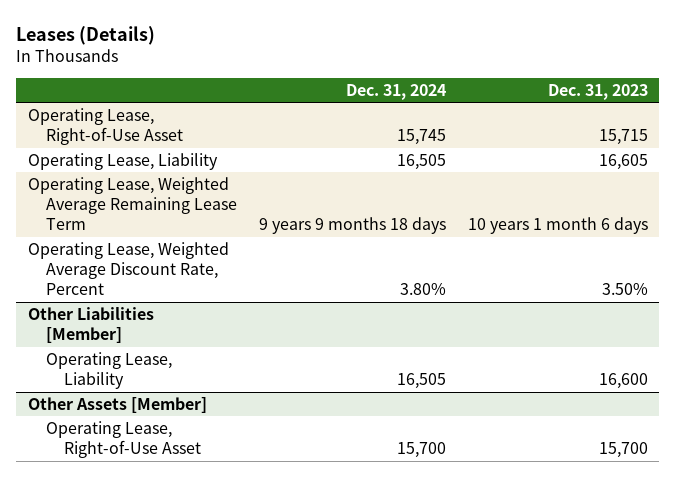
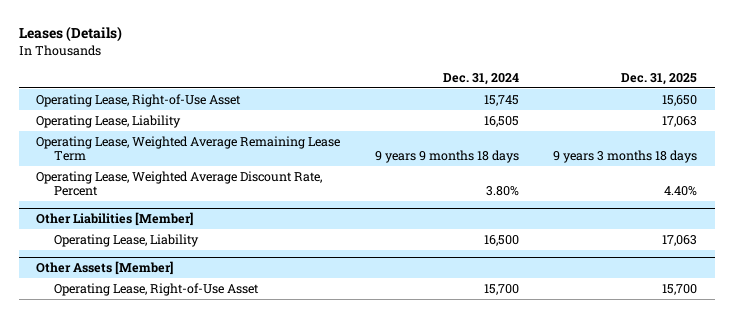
- | Dec. 31, 2024 | Dec. 31, 2023
+ | Dec. 31, 2024 | Dec. 31, 2025
@ Other Liabilities [Member]
- Operating Lease, Liability | 16,505 | 16,600
+ Operating Lease, Liability | 16,500 | 17,063

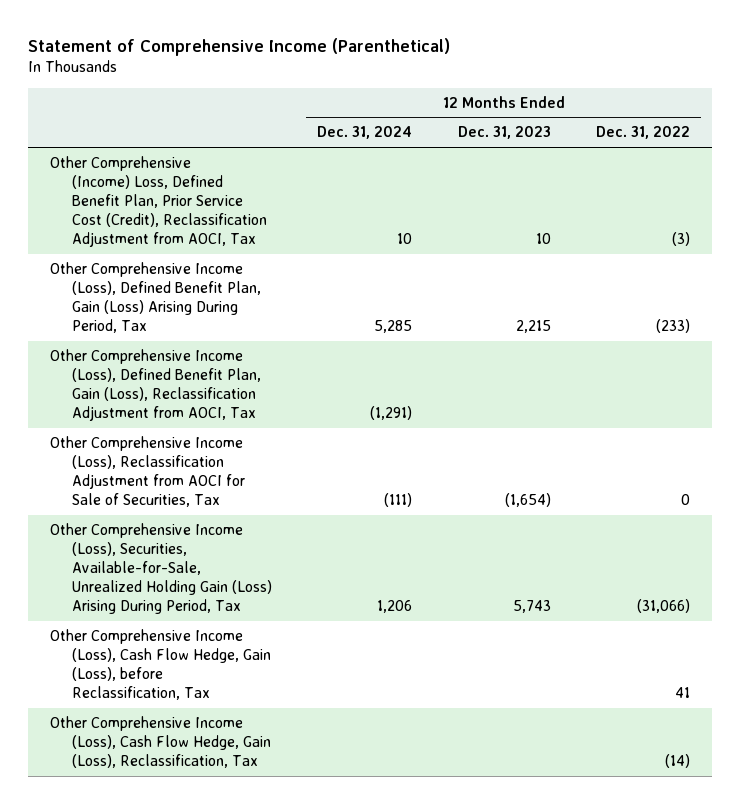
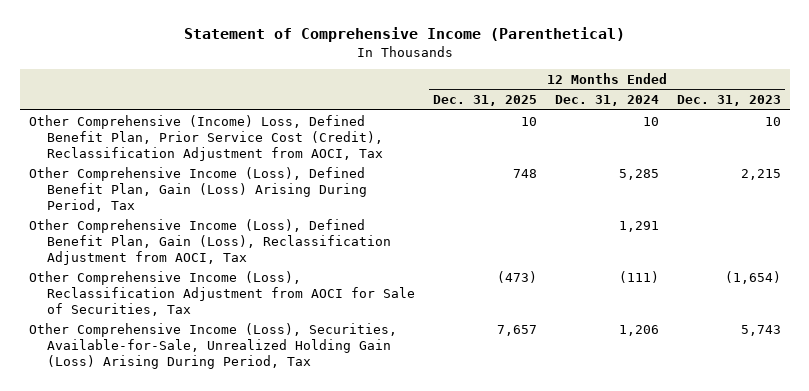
- | 12 Months Ended Dec. 31, 2024 | 12 Months Ended Dec. 31, 2023 | 12 Months Ended Dec. 31, 2022
+ | 12 Months Ended Dec. 31, 2025 | 12 Months Ended Dec. 31, 2024 | 12 Months Ended Dec. 31, 2023
- Other Comprehensive Income (Loss), Defined Benefit Plan, Gain (Loss), Reclassification Adjustment from AOCI, Tax | (1,291) | |
+ Other Comprehensive Income (Loss), Defined Benefit Plan, Gain (Loss), Reclassification Adjustment from AOCI, Tax | | 1,291 |
- Other Comprehensive Income (Loss), Cash Flow Hedge, Gain (Loss), before Reclassification, Tax | | | 41
- Other Comprehensive Income (Loss), Cash Flow Hedge, Gain (Loss), Reclassification, Tax | | | (14)

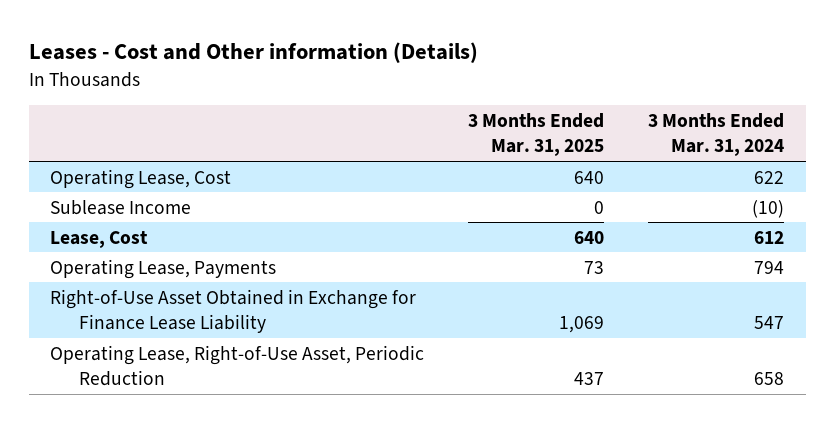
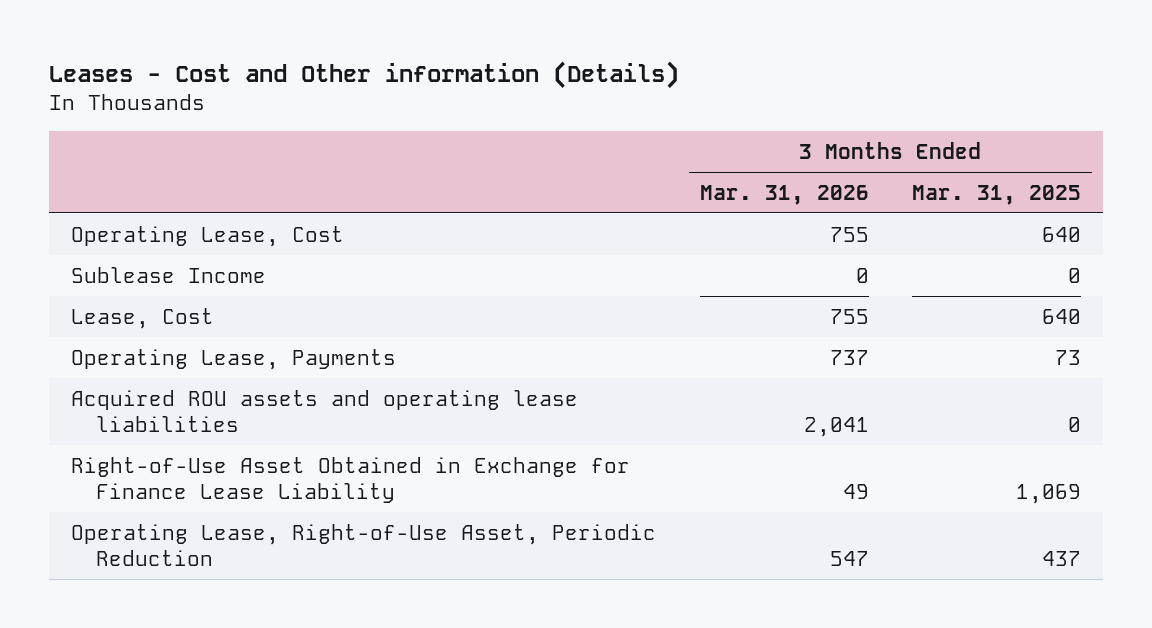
- | 3 Months Ended Mar. 31, 2025 | 3 Months Ended Mar. 31, 2024
+ | 3 Months Ended Mar. 31, 2026 | 3 Months Ended Mar. 31, 2025
+ Acquired ROU assets and operating lease liabilities | 2,041 | 0

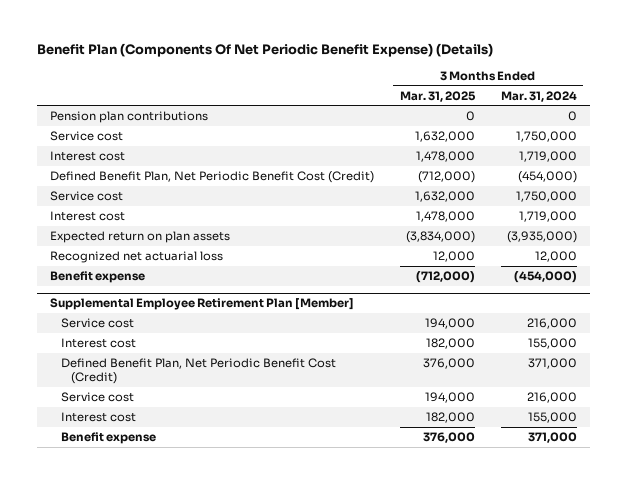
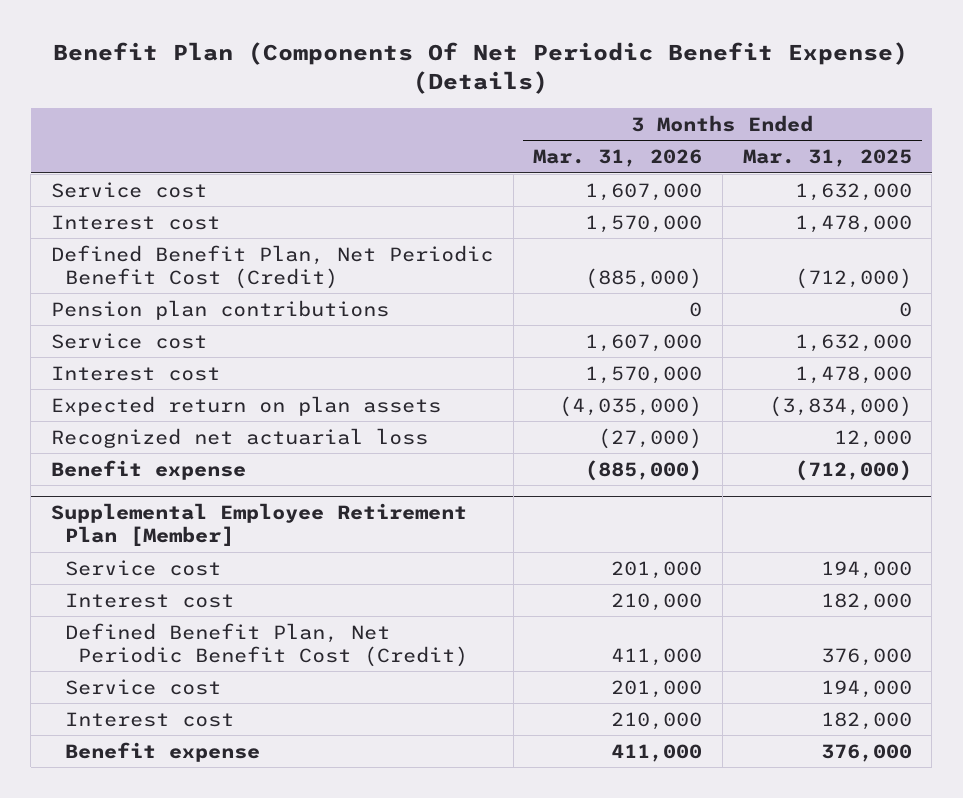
- | 3 Months Ended Mar. 31, 2025 | 3 Months Ended Mar. 31, 2024
+ | 3 Months Ended Mar. 31, 2026 | 3 Months Ended Mar. 31, 2025
moved down: Pension plan contributions | 0 | 0

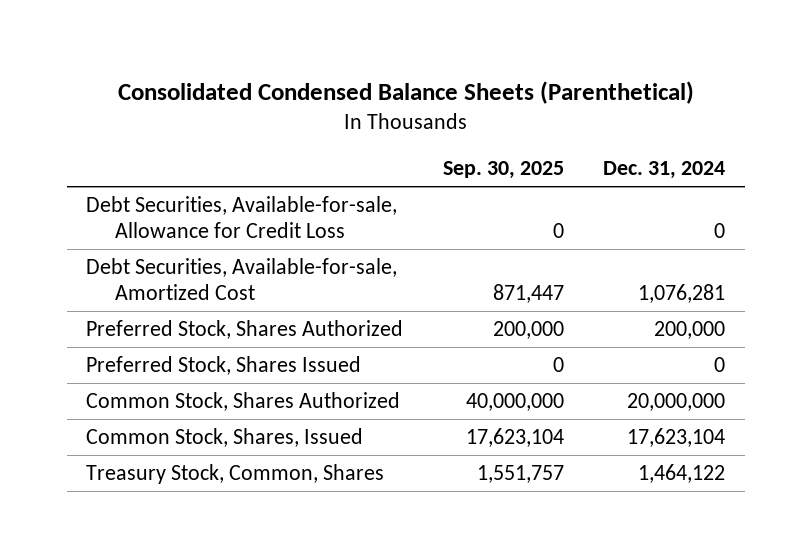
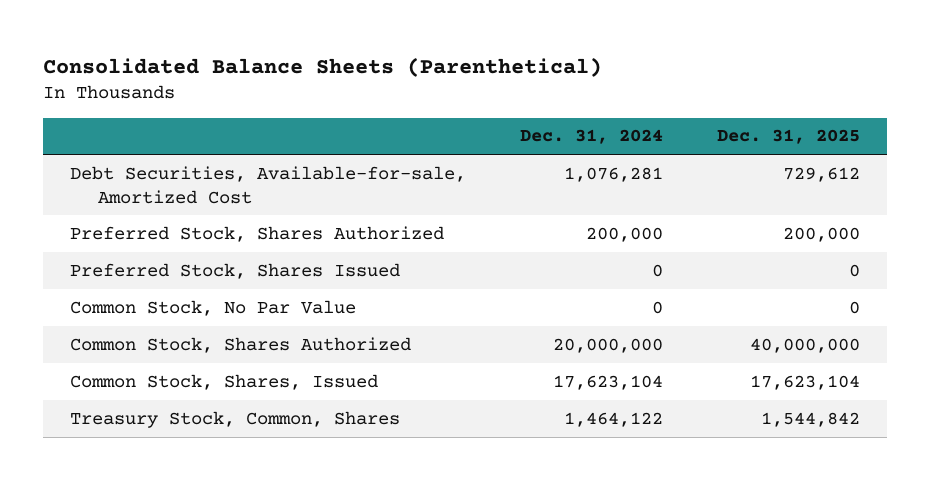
- Consolidated Condensed Balance Sheets (Parenthetical)
+ Consolidated Balance Sheets (Parenthetical)
- | Sep. 30, 2025 | Dec. 31, 2024
+ | Dec. 31, 2024 | Dec. 31, 2025
- Debt Securities, Available-for-sale, Allowance for Credit Loss | 0 | 0
+ Common Stock, No Par Value | 0 | 0

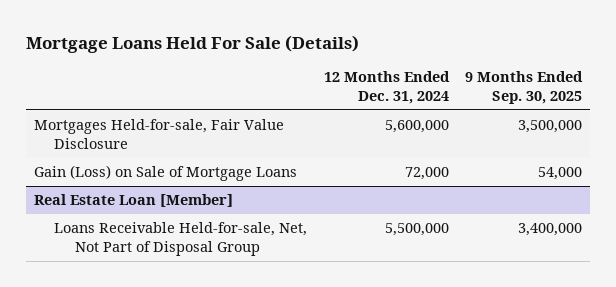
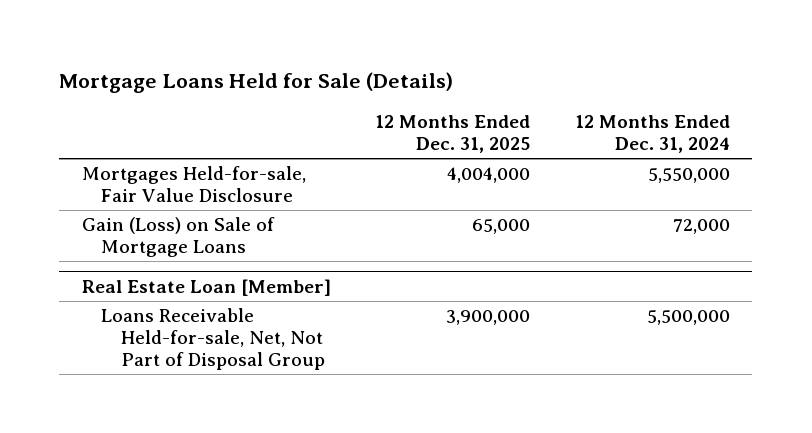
- Mortgage Loans Held For Sale (Details)
+ Mortgage Loans Held for Sale (Details)
- | 12 Months Ended Dec. 31, 2024 | 9 Months Ended Sep. 30, 2025
+ | 12 Months Ended Dec. 31, 2025 | 12 Months Ended Dec. 31, 2024
- Mortgages Held-for-sale, Fair Value Disclosure | 5,600,000 | 3,500,000
+ Mortgages Held-for-sale, Fair Value Disclosure | 4,004,000 | 5,550,000

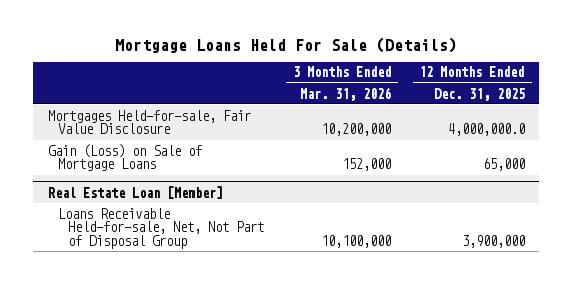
- Mortgage Loans Held for Sale (Details)
+ Mortgage Loans Held For Sale (Details)
- | 12 Months Ended Dec. 31, 2025 | 12 Months Ended Dec. 31, 2024
+ | 3 Months Ended Mar. 31, 2026 | 12 Months Ended Dec. 31, 2025
- Mortgages Held-for-sale, Fair Value Disclosure | 4,004,000 | 5,550,000
+ Mortgages Held-for-sale, Fair Value Disclosure | 10,200,000 | 4,000,000.0

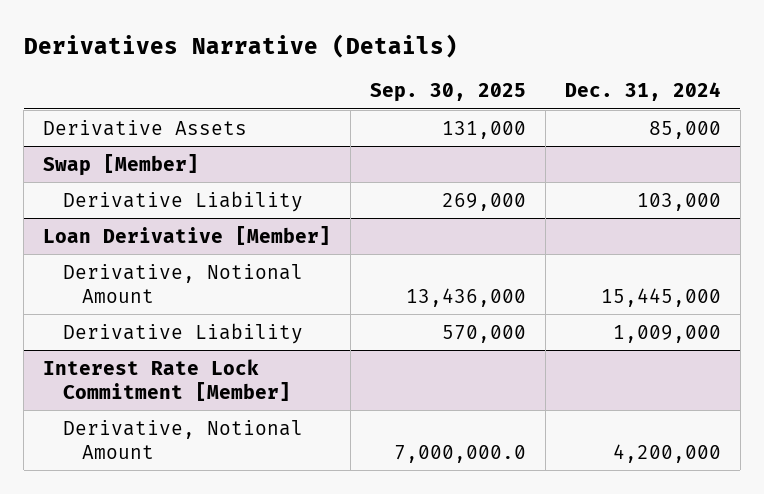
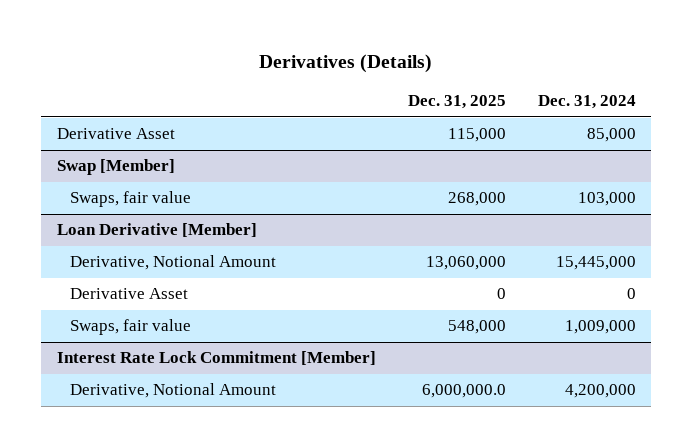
- Derivatives Narrative (Details)
+ Derivatives (Details)
- | Sep. 30, 2025 | Dec. 31, 2024
+ | Dec. 31, 2025 | Dec. 31, 2024
- Derivative Assets | 131,000 | 85,000
+ Derivative Asset | 115,000 | 85,000
@ Swap [Member]
- Derivative Liability | 269,000 | 103,000
+ Swaps, fair value | 268,000 | 103,000
@ Loan Derivative [Member]
- Derivative Liability | 570,000 | 1,009,000
+ Derivative Asset | 0 | 0
+ Swaps, fair value | 548,000 | 1,009,000

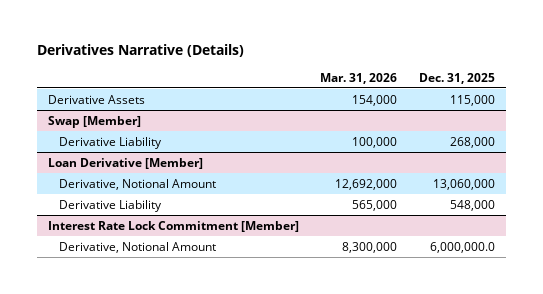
- Derivatives (Details)
+ Derivatives Narrative (Details)
- | Dec. 31, 2025 | Dec. 31, 2024
+ | Mar. 31, 2026 | Dec. 31, 2025
- Derivative Asset | 115,000 | 85,000
+ Derivative Assets | 154,000 | 115,000
@ Swap [Member]
- Swaps, fair value | 268,000 | 103,000
+ Derivative Liability | 100,000 | 268,000
@ Loan Derivative [Member]
- Derivative Asset | 0 | 0
- Swaps, fair value | 548,000 | 1,009,000
+ Derivative Liability | 565,000 | 548,000

